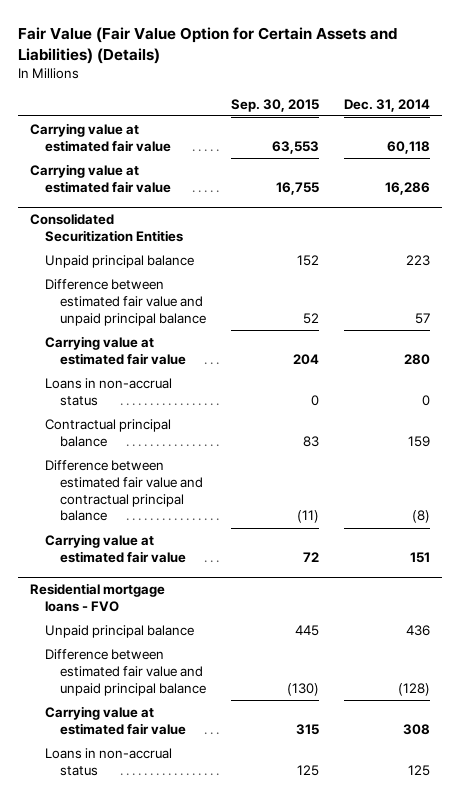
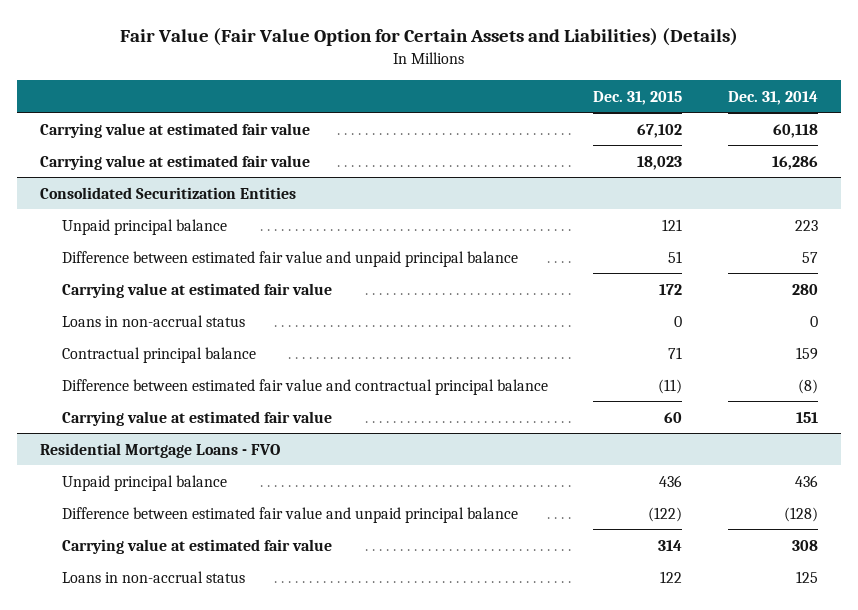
- | Sep. 30, 2015 | Dec. 31, 2014
+ | Dec. 31, 2015 | Dec. 31, 2014
- Residential mortgage loans - FVO
+ Residential Mortgage Loans - FVO

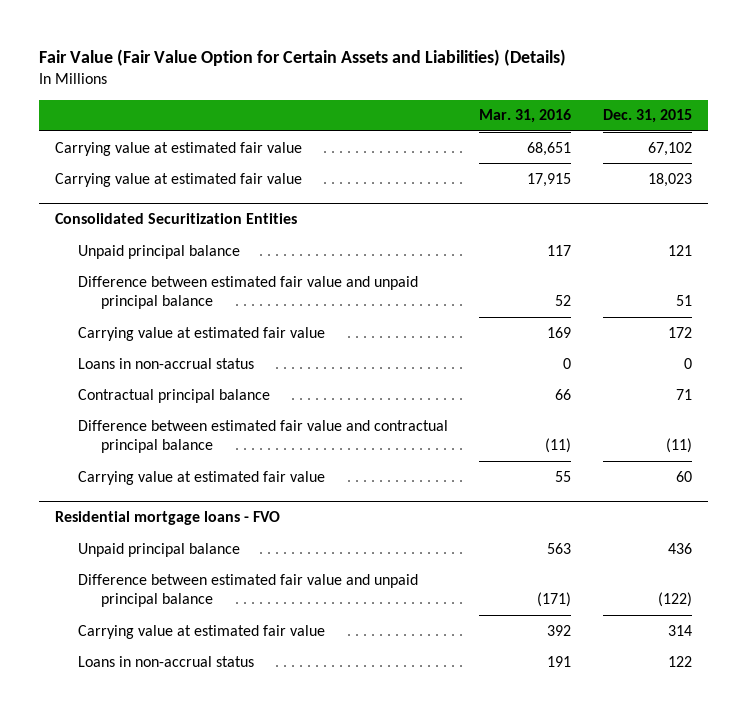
- | Dec. 31, 2015 | Dec. 31, 2014
+ | Mar. 31, 2016 | Dec. 31, 2015
- Residential Mortgage Loans - FVO
+ Residential mortgage loans - FVO

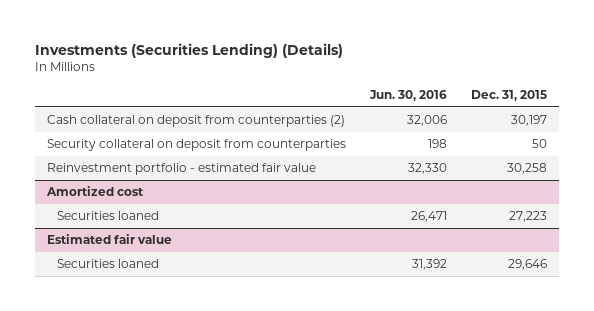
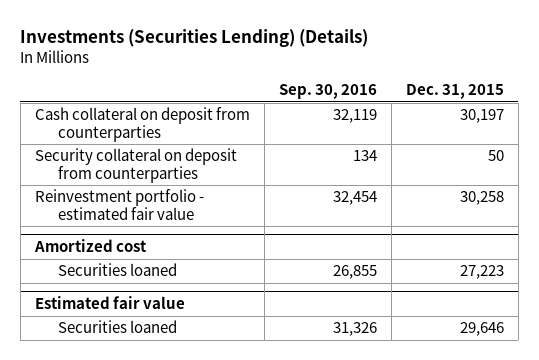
- | Jun. 30, 2016 | Dec. 31, 2015
+ | Sep. 30, 2016 | Dec. 31, 2015
- Cash collateral on deposit from counterparties (2) | 32,006 | 30,197
+ Cash collateral on deposit from counterparties | 32,119 | 30,197

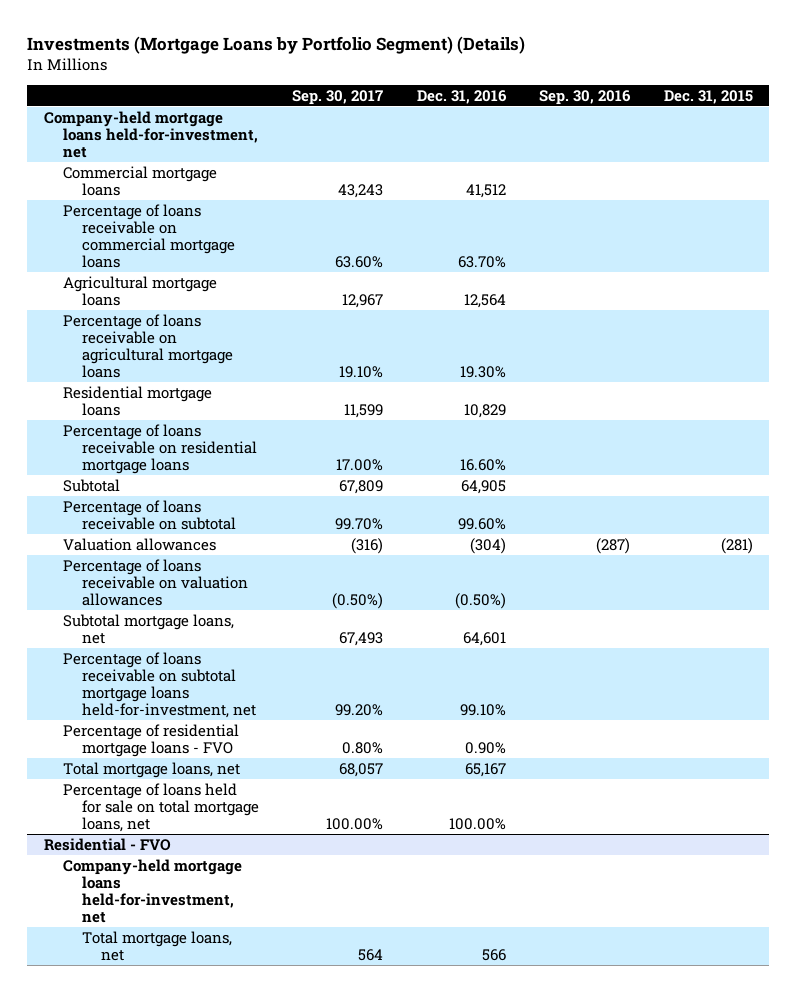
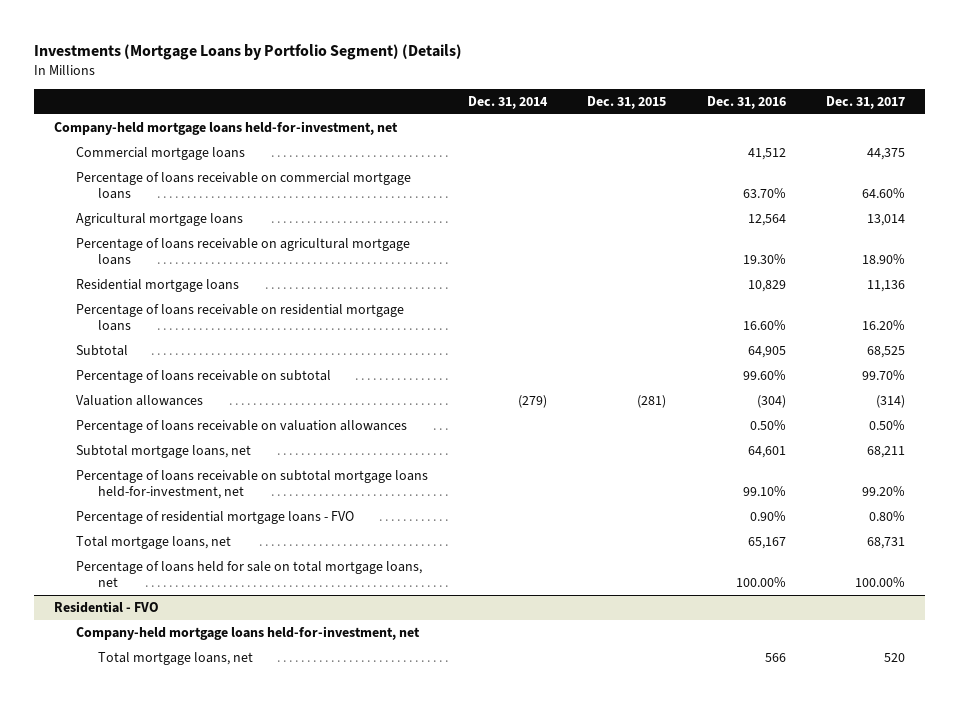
- | Sep. 30, 2017 | Dec. 31, 2016 | Sep. 30, 2016 | Dec. 31, 2015
+ | Dec. 31, 2014 | Dec. 31, 2015 | Dec. 31, 2016 | Dec. 31, 2017
- Percentage of loans receivable on valuation allowances | (0.50%) | (0.50%) | |
+ Percentage of loans receivable on valuation allowances | | | 0.50% | 0.50%

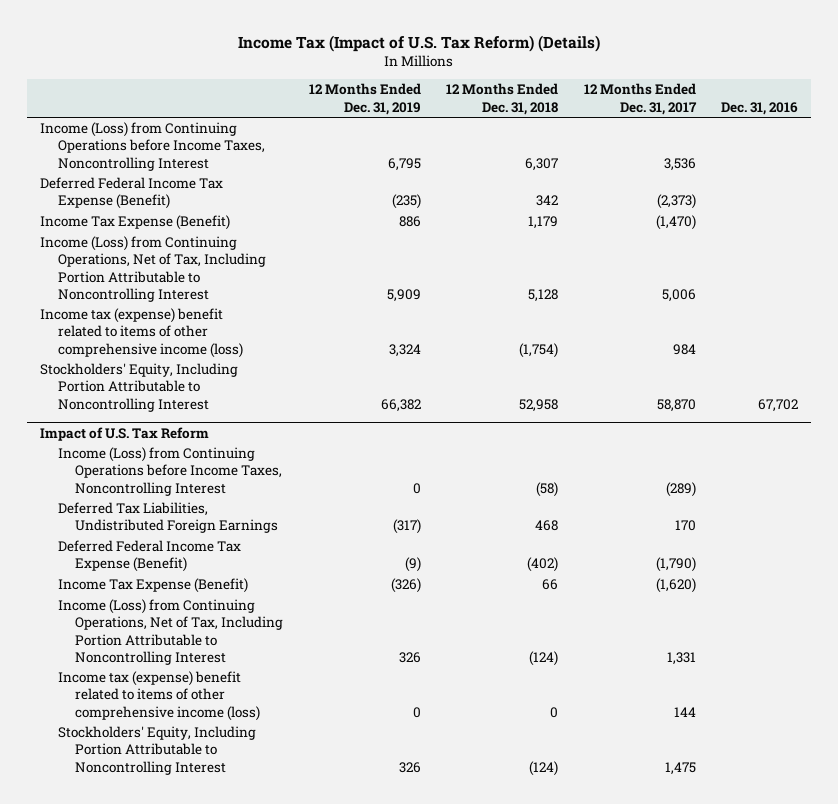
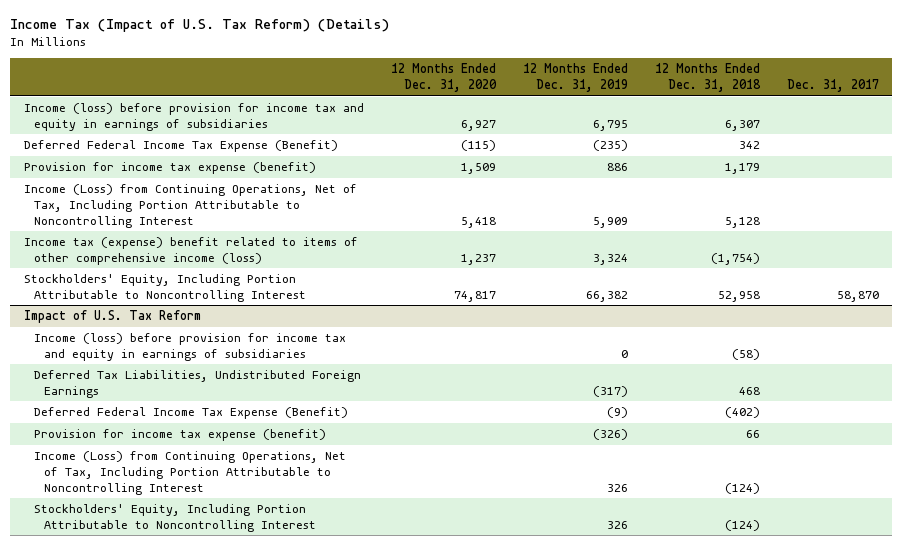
- | 12 Months Ended Dec. 31, 2019 | 12 Months Ended Dec. 31, 2018 | 12 Months Ended Dec. 31, 2017 | Dec. 31, 2016
+ | 12 Months Ended Dec. 31, 2020 | 12 Months Ended Dec. 31, 2019 | 12 Months Ended Dec. 31, 2018 | Dec. 31, 2017
- Income (Loss) from Continuing Operations before Income Taxes, Noncontrolling Interest | 6,795 | 6,307 | 3,536 |
+ Income (loss) before provision for income tax and equity in earnings of subsidiaries | 6,927 | 6,795 | 6,307 |
- Income Tax Expense (Benefit) | 886 | 1,179 | (1,470) |
+ Provision for income tax expense (benefit) | 1,509 | 886 | 1,179 |
@ Impact of U.S. Tax Reform
- Income (Loss) from Continuing Operations before Income Taxes, Noncontrolling Interest | 0 | (58) | (289) |
+ Income (loss) before provision for income tax and equity in earnings of subsidiaries | | 0 | (58) |
- Income Tax Expense (Benefit) | (326) | 66 | (1,620) |
+ Provision for income tax expense (benefit) | | (326) | 66 |
- Income tax (expense) benefit related to items of other comprehensive income (loss) | 0 | 0 | 144 |

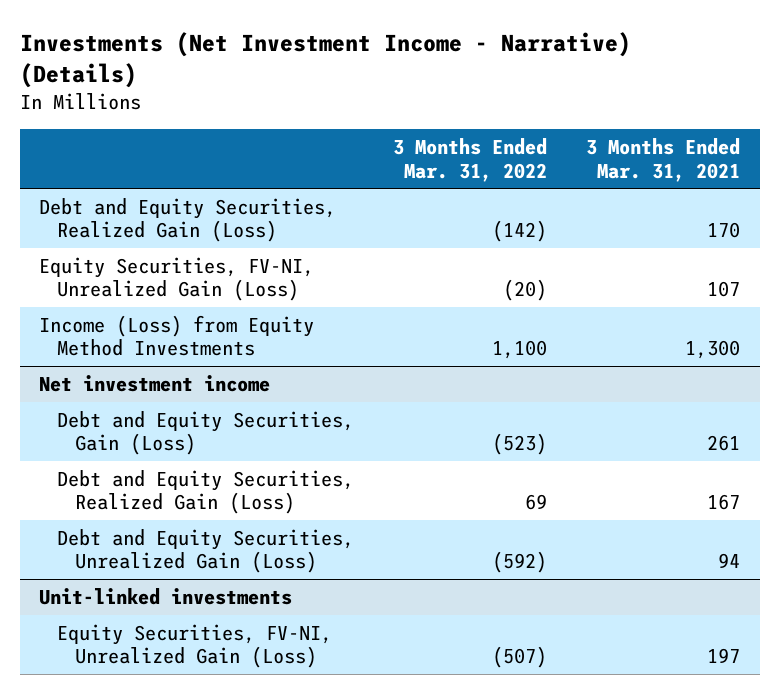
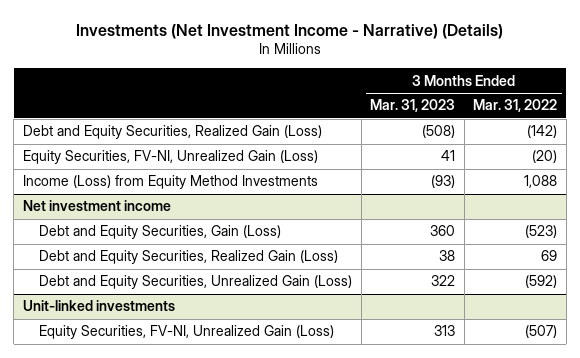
- | 3 Months Ended Mar. 31, 2022 | 3 Months Ended Mar. 31, 2021
+ | 3 Months Ended Mar. 31, 2023 | 3 Months Ended Mar. 31, 2022
- Income (Loss) from Equity Method Investments | 1,100 | 1,300
+ Income (Loss) from Equity Method Investments | (93) | 1,088

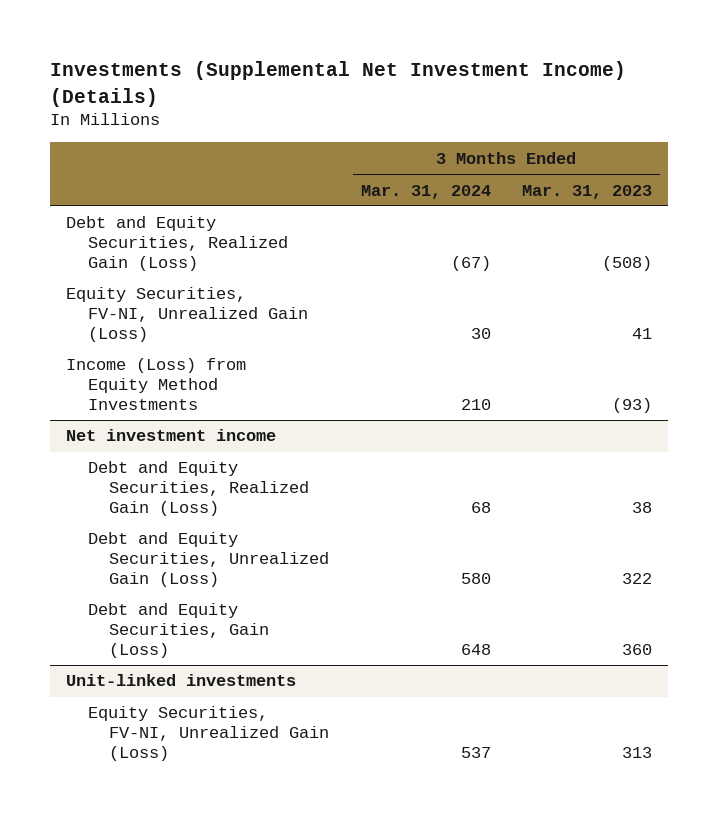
- Investments (Net Investment Income - Narrative) (Details)
+ Investments (Supplemental Net Investment Income) (Details)
- | 3 Months Ended Mar. 31, 2023 | 3 Months Ended Mar. 31, 2022
+ | 3 Months Ended Mar. 31, 2024 | 3 Months Ended Mar. 31, 2023
@ Net investment income
moved down: Debt and Equity Securities, Gain (Loss) | 648 | 360

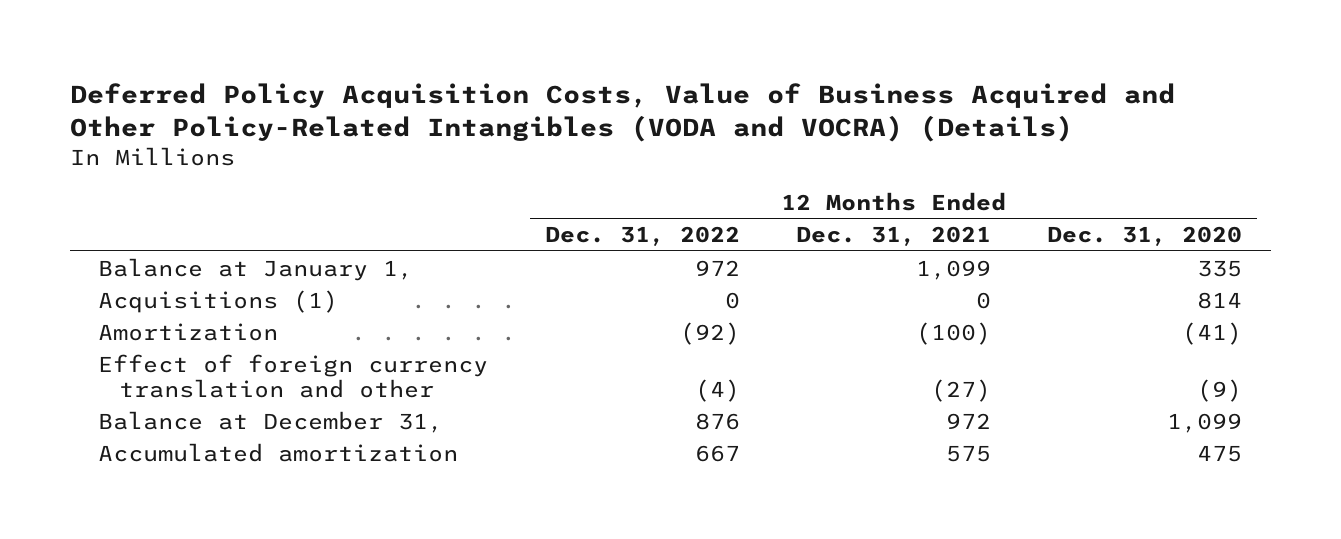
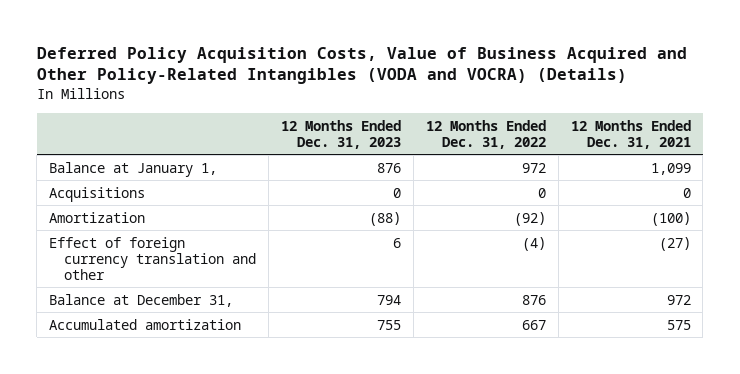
- | 12 Months Ended Dec. 31, 2022 | 12 Months Ended Dec. 31, 2021 | 12 Months Ended Dec. 31, 2020
+ | 12 Months Ended Dec. 31, 2023 | 12 Months Ended Dec. 31, 2022 | 12 Months Ended Dec. 31, 2021
- Acquisitions (1) | 0 | 0 | 814
+ Acquisitions | 0 | 0 | 0

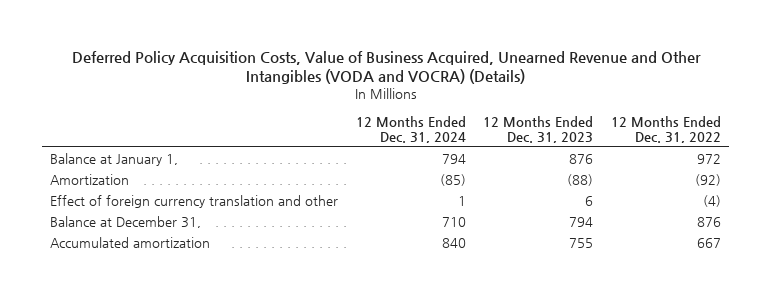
- Deferred Policy Acquisition Costs, Value of Business Acquired and Other Policy-Related Intangibles (VODA and VOCRA) (Details)
+ Deferred Policy Acquisition Costs, Value of Business Acquired, Unearned Revenue and Other Intangibles (VODA and VOCRA) (Details)
- | 12 Months Ended Dec. 31, 2023 | 12 Months Ended Dec. 31, 2022 | 12 Months Ended Dec. 31, 2021
+ | 12 Months Ended Dec. 31, 2024 | 12 Months Ended Dec. 31, 2023 | 12 Months Ended Dec. 31, 2022
- Acquisitions | 0 | 0 | 0

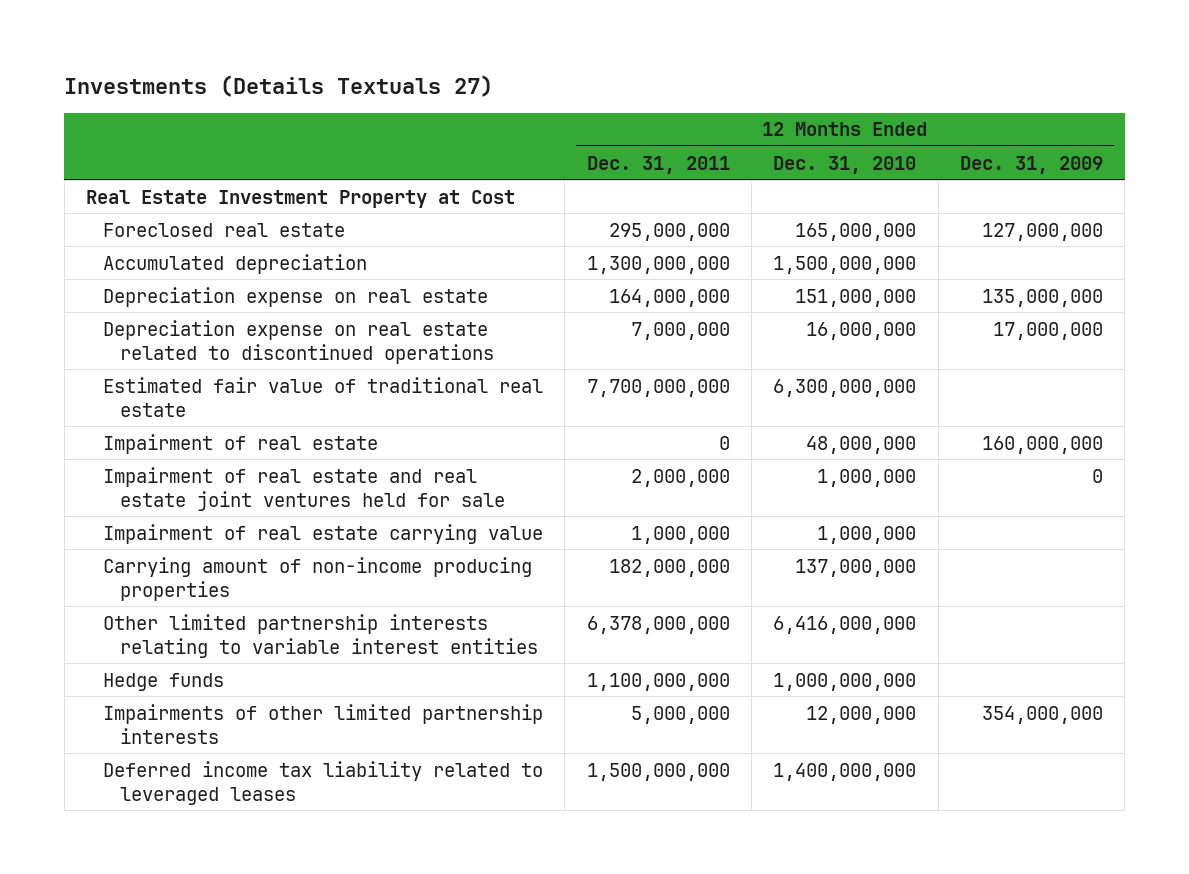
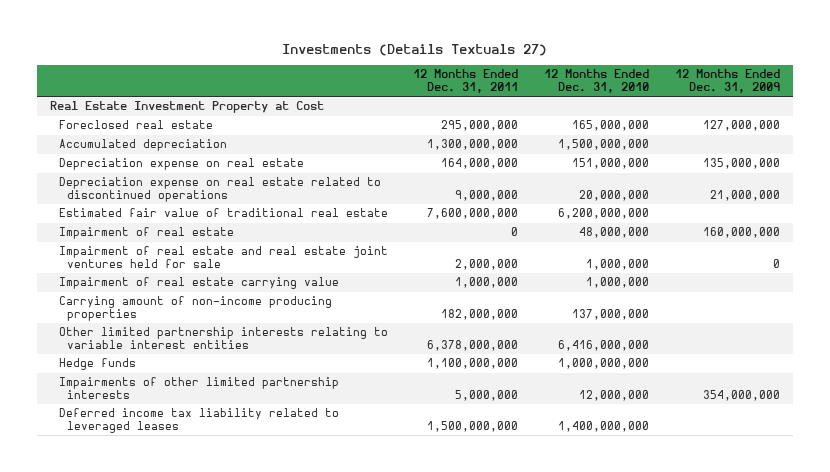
- Depreciation expense on real estate related to discontinued operations | 7,000,000 | 16,000,000 | 17,000,000
- Estimated fair value of traditional real estate | 7,700,000,000 | 6,300,000,000 |
+ Depreciation expense on real estate related to discontinued operations | 9,000,000 | 20,000,000 | 21,000,000
+ Estimated fair value of traditional real estate | 7,600,000,000 | 6,200,000,000 |

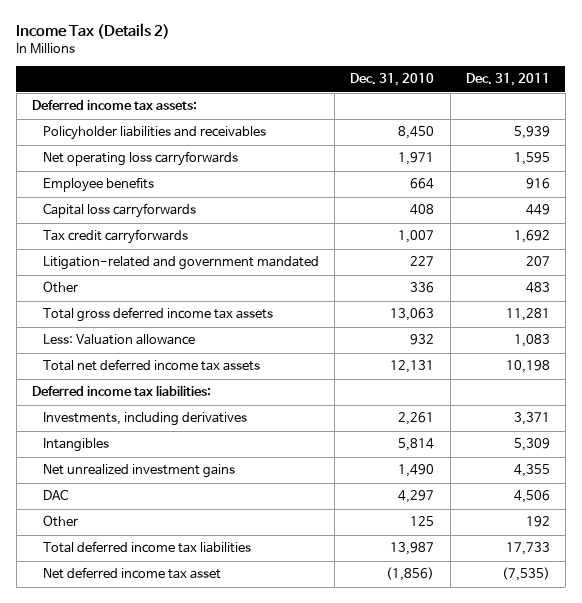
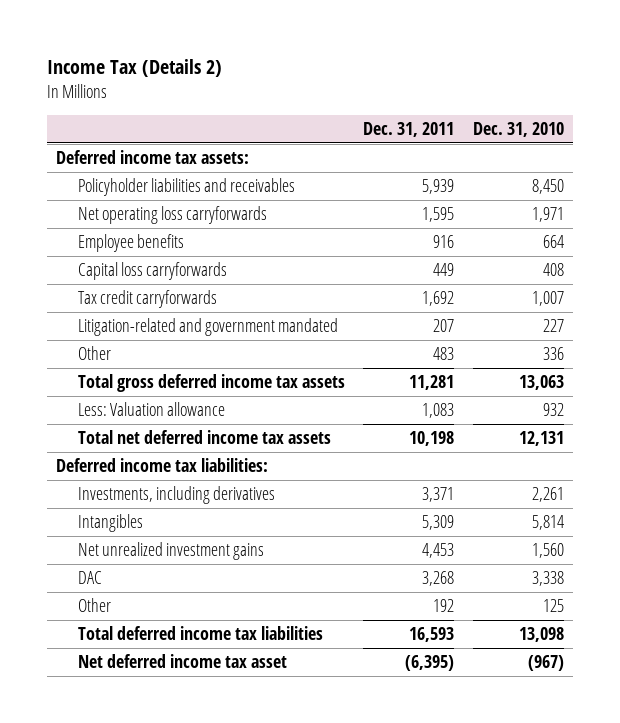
- | Dec. 31, 2010 | Dec. 31, 2011
+ | Dec. 31, 2011 | Dec. 31, 2010
- Net unrealized investment gains | 1,490 | 4,355
- DAC | 4,297 | 4,506
+ Net unrealized investment gains | 4,453 | 1,560
+ DAC | 3,268 | 3,338
- Total deferred income tax liabilities | 13,987 | 17,733
- Net deferred income tax asset | (1,856) | (7,535)
+ Total deferred income tax liabilities | 16,593 | 13,098
+ Net deferred income tax asset | (6,395) | (967)

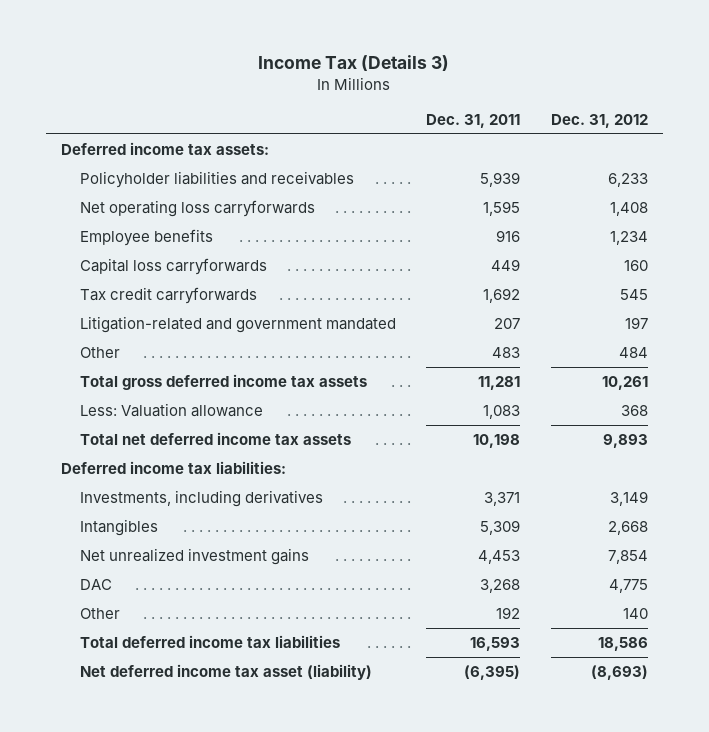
- Income Tax (Details 2)
+ Income Tax (Details 3)
- | Dec. 31, 2011 | Dec. 31, 2010
+ | Dec. 31, 2011 | Dec. 31, 2012
- Net deferred income tax asset | (6,395) | (967)
+ Net deferred income tax asset (liability) | (6,395) | (8,693)

